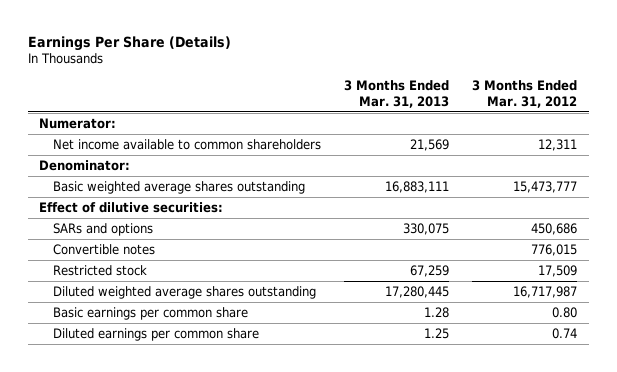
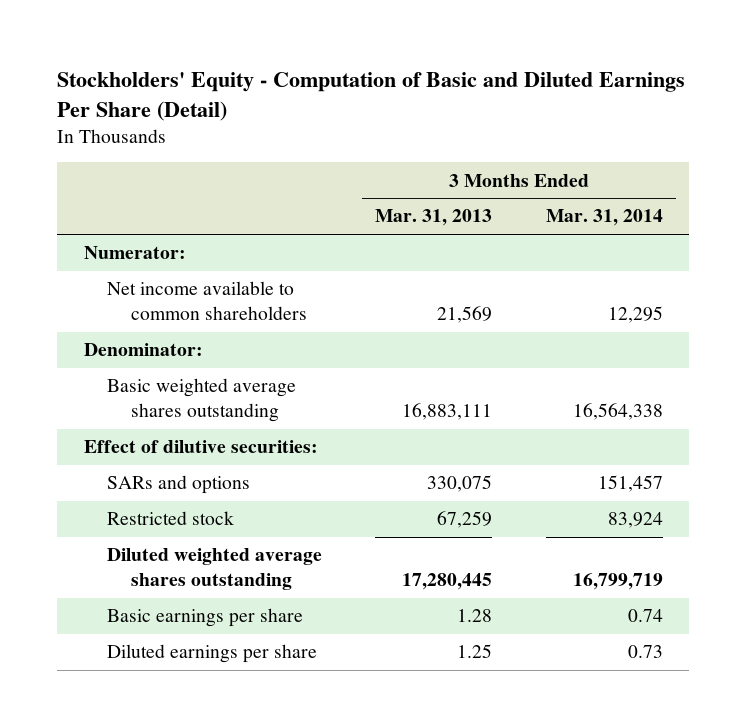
- Earnings Per Share (Details)
+ Stockholders' Equity - Computation of Basic and Diluted Earnings Per Share (Detail)
- | 3 Months Ended Mar. 31, 2013 | 3 Months Ended Mar. 31, 2012
+ | 3 Months Ended Mar. 31, 2013 | 3 Months Ended Mar. 31, 2014
- Convertible notes | | 776,015
- Basic earnings per common share | 1.28 | 0.80
- Diluted earnings per common share | 1.25 | 0.74
+ Basic earnings per share | 1.28 | 0.74
+ Diluted earnings per share | 1.25 | 0.73

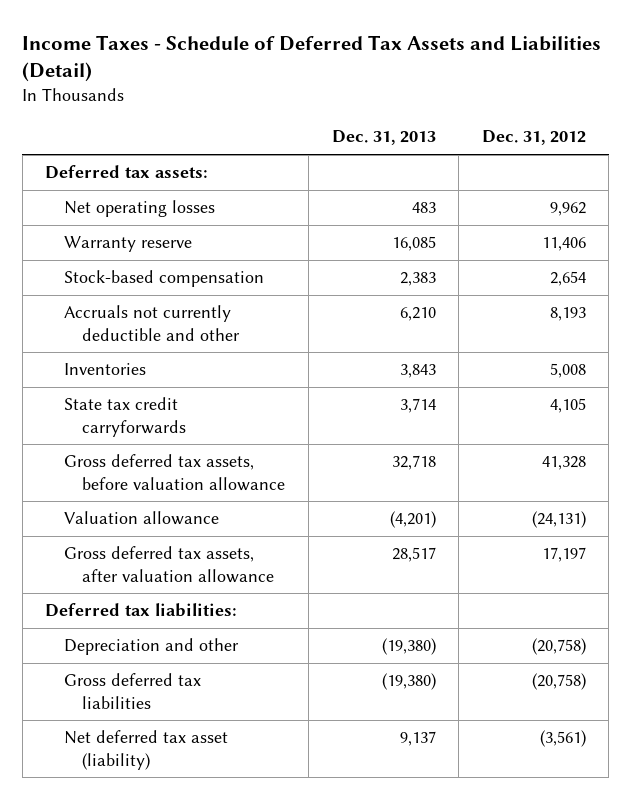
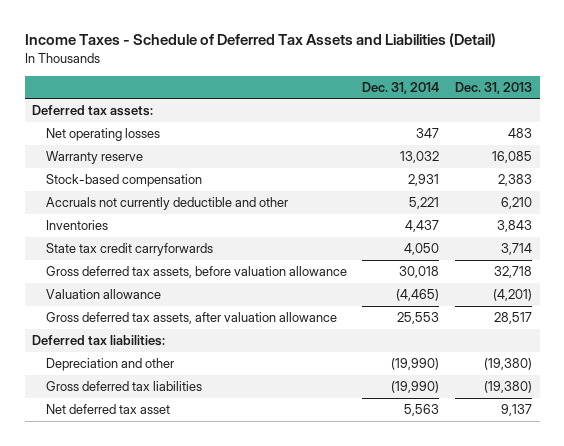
- | Dec. 31, 2013 | Dec. 31, 2012
+ | Dec. 31, 2014 | Dec. 31, 2013
- Net deferred tax asset (liability) | 9,137 | (3,561)
+ Net deferred tax asset | 5,563 | 9,137

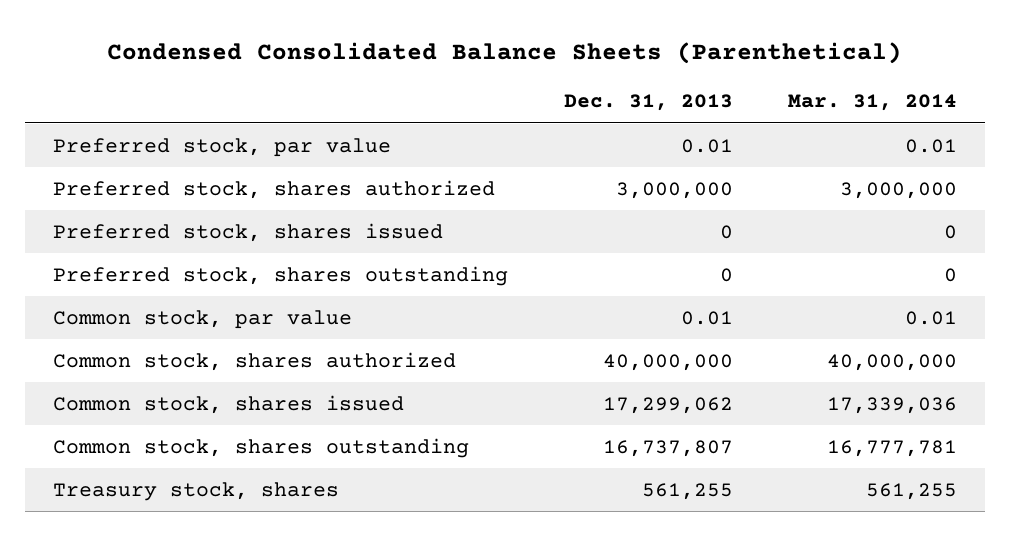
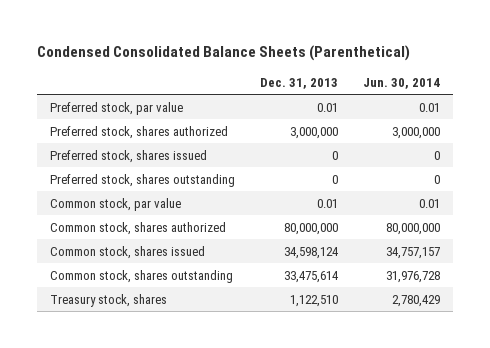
- | Dec. 31, 2013 | Mar. 31, 2014
+ | Dec. 31, 2013 | Jun. 30, 2014
- Common stock, shares authorized | 40,000,000 | 40,000,000
- Common stock, shares issued | 17,299,062 | 17,339,036
- Common stock, shares outstanding | 16,737,807 | 16,777,781
- Treasury stock, shares | 561,255 | 561,255
+ Common stock, shares authorized | 80,000,000 | 80,000,000
+ Common stock, shares issued | 34,598,124 | 34,757,157
+ Common stock, shares outstanding | 33,475,614 | 31,976,728
+ Treasury stock, shares | 1,122,510 | 2,780,429

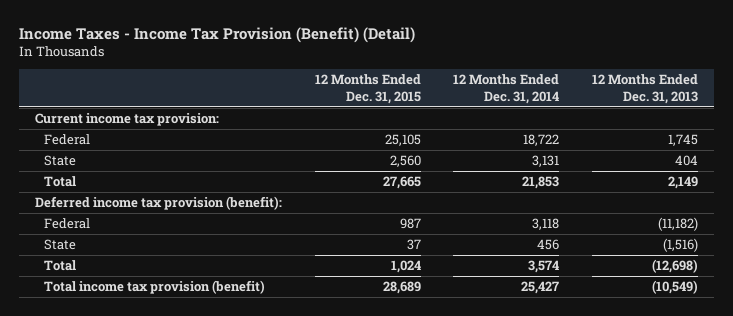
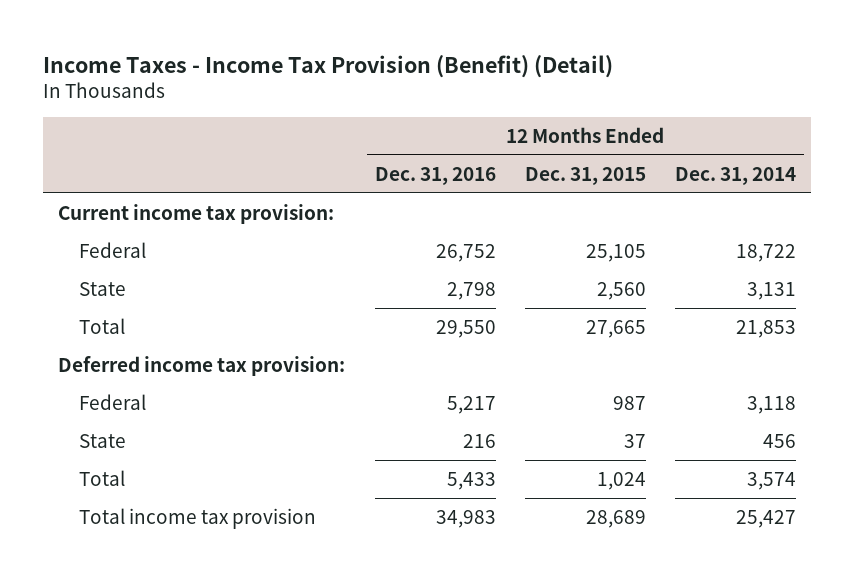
- | 12 Months Ended Dec. 31, 2015 | 12 Months Ended Dec. 31, 2014 | 12 Months Ended Dec. 31, 2013
+ | 12 Months Ended Dec. 31, 2016 | 12 Months Ended Dec. 31, 2015 | 12 Months Ended Dec. 31, 2014
- Deferred income tax provision (benefit):
+ Deferred income tax provision:
- Total income tax provision (benefit) | 28,689 | 25,427 | (10,549)
+ Total income tax provision | 34,983 | 28,689 | 25,427

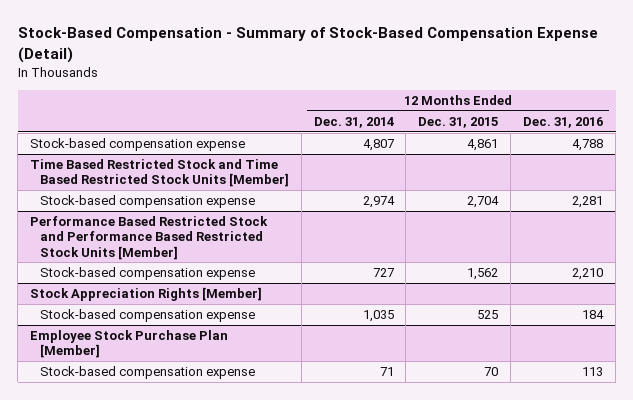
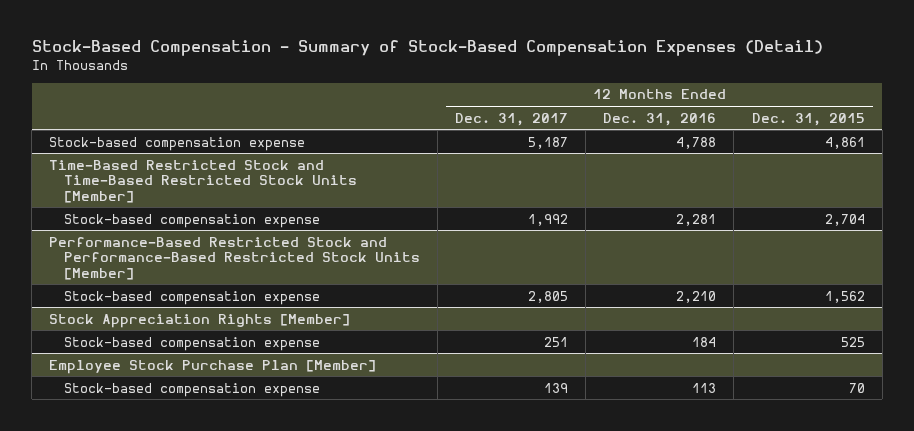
- Stock-Based Compensation - Summary of Stock-Based Compensation Expense (Detail)
+ Stock-Based Compensation - Summary of Stock-Based Compensation Expenses (Detail)
- | 12 Months Ended Dec. 31, 2014 | 12 Months Ended Dec. 31, 2015 | 12 Months Ended Dec. 31, 2016
+ | 12 Months Ended Dec. 31, 2017 | 12 Months Ended Dec. 31, 2016 | 12 Months Ended Dec. 31, 2015
- Time Based Restricted Stock and Time Based Restricted Stock Units [Member]
+ Time-Based Restricted Stock and Time-Based Restricted Stock Units [Member]
- Performance Based Restricted Stock and Performance Based Restricted Stock Units [Member]
+ Performance-Based Restricted Stock and Performance-Based Restricted Stock Units [Member]

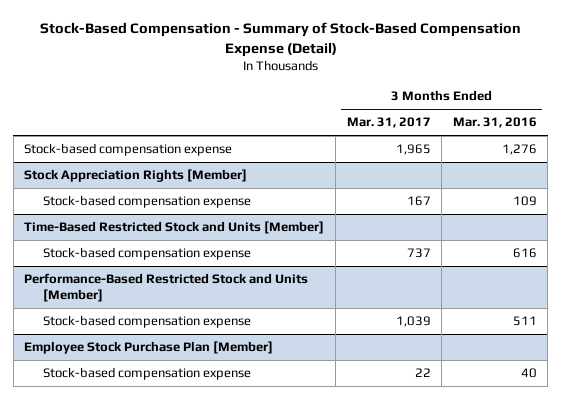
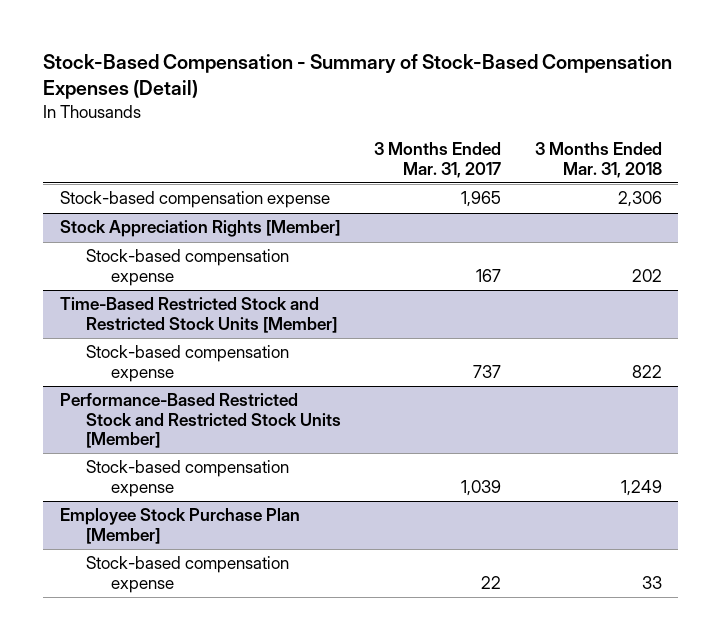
- Stock-Based Compensation - Summary of Stock-Based Compensation Expense (Detail)
+ Stock-Based Compensation - Summary of Stock-Based Compensation Expenses (Detail)
- | 3 Months Ended Mar. 31, 2017 | 3 Months Ended Mar. 31, 2016
+ | 3 Months Ended Mar. 31, 2017 | 3 Months Ended Mar. 31, 2018
- Time-Based Restricted Stock and Units [Member]
+ Time-Based Restricted Stock and Restricted Stock Units [Member]
- Performance-Based Restricted Stock and Units [Member]
+ Performance-Based Restricted Stock and Restricted Stock Units [Member]

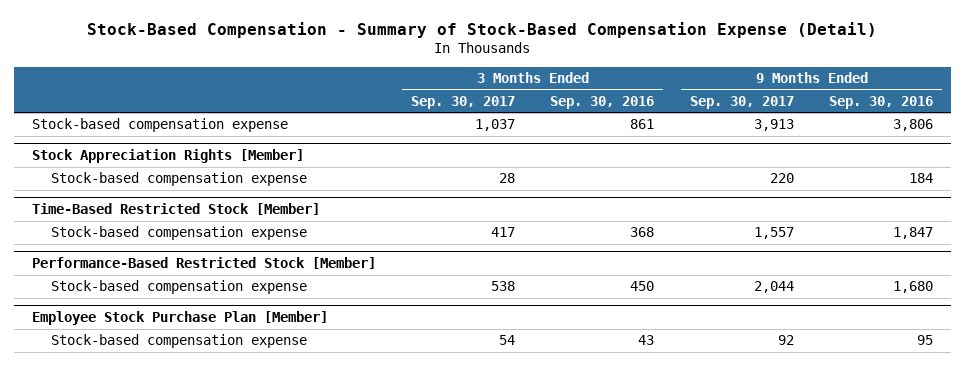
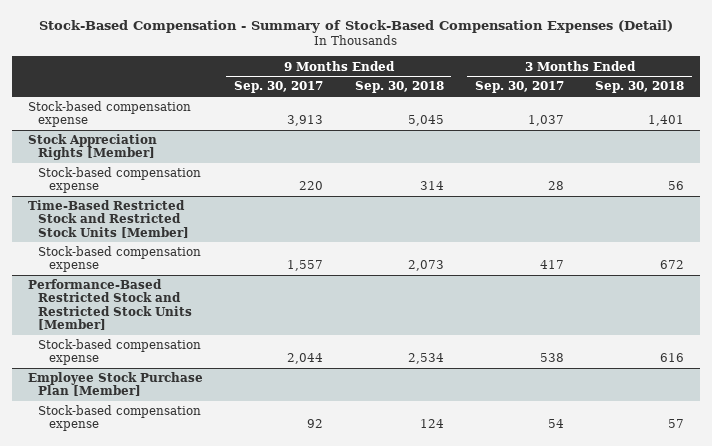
- Stock-Based Compensation - Summary of Stock-Based Compensation Expense (Detail)
+ Stock-Based Compensation - Summary of Stock-Based Compensation Expenses (Detail)
- | 3 Months Ended Sep. 30, 2017 | 3 Months Ended Sep. 30, 2016 | 9 Months Ended Sep. 30, 2017 | 9 Months Ended Sep. 30, 2016
+ | 9 Months Ended Sep. 30, 2017 | 9 Months Ended Sep. 30, 2018 | 3 Months Ended Sep. 30, 2017 | 3 Months Ended Sep. 30, 2018
- Time-Based Restricted Stock [Member]
+ Time-Based Restricted Stock and Restricted Stock Units [Member]
- Performance-Based Restricted Stock [Member]
+ Performance-Based Restricted Stock and Restricted Stock Units [Member]

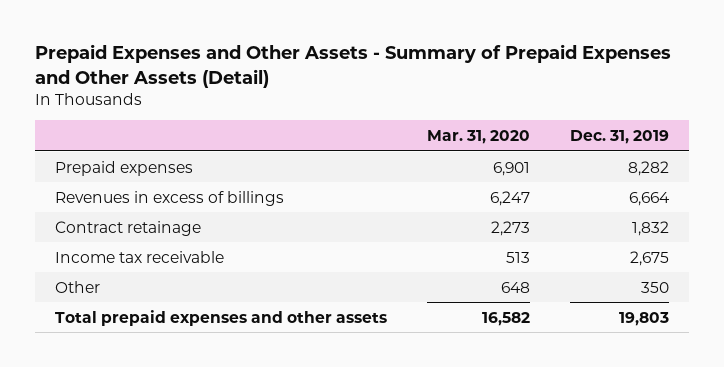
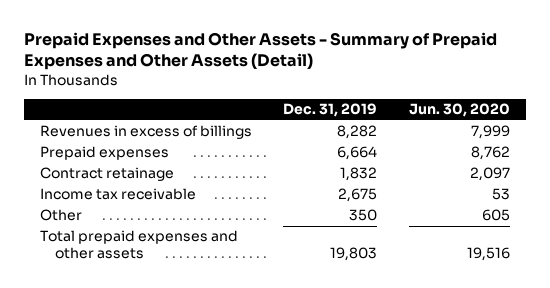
- | Mar. 31, 2020 | Dec. 31, 2019
+ | Dec. 31, 2019 | Jun. 30, 2020
- Prepaid expenses | 6,901 | 8,282
- Revenues in excess of billings | 6,247 | 6,664
+ Revenues in excess of billings | 8,282 | 7,999
+ Prepaid expenses | 6,664 | 8,762

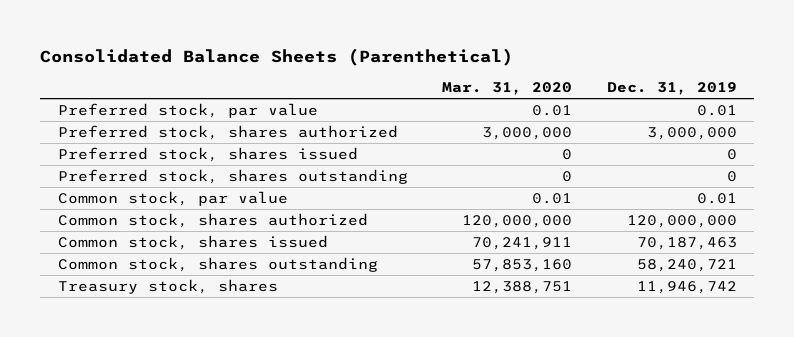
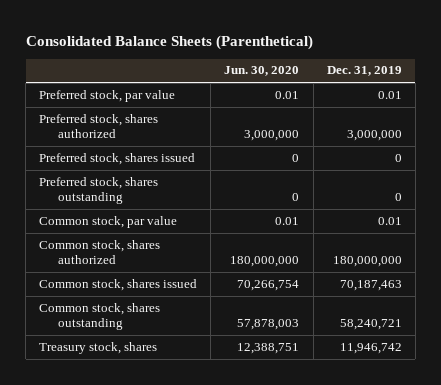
- | Mar. 31, 2020 | Dec. 31, 2019
+ | Jun. 30, 2020 | Dec. 31, 2019
- Common stock, shares authorized | 120,000,000 | 120,000,000
+ Common stock, shares authorized | 180,000,000 | 180,000,000

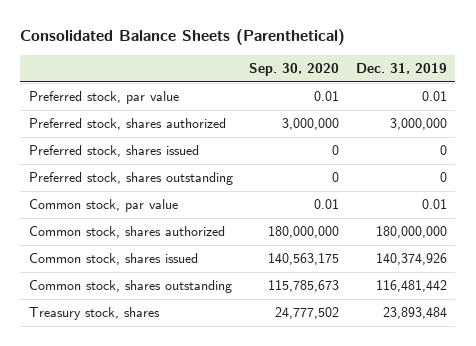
- | Jun. 30, 2020 | Dec. 31, 2019
+ | Sep. 30, 2020 | Dec. 31, 2019
- Common stock, shares issued | 70,266,754 | 70,187,463
- Common stock, shares outstanding | 57,878,003 | 58,240,721
- Treasury stock, shares | 12,388,751 | 11,946,742
+ Common stock, shares issued | 140,563,175 | 140,374,926
+ Common stock, shares outstanding | 115,785,673 | 116,481,442
+ Treasury stock, shares | 24,777,502 | 23,893,484

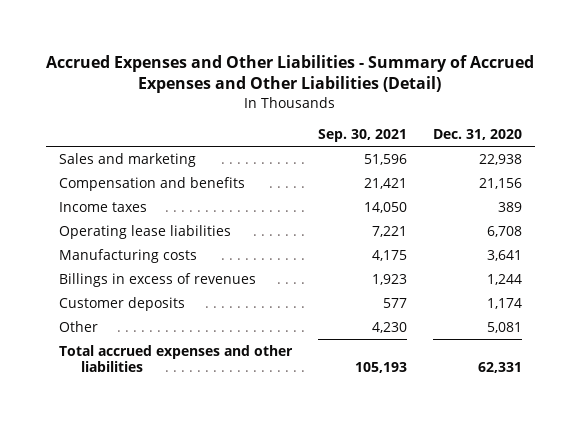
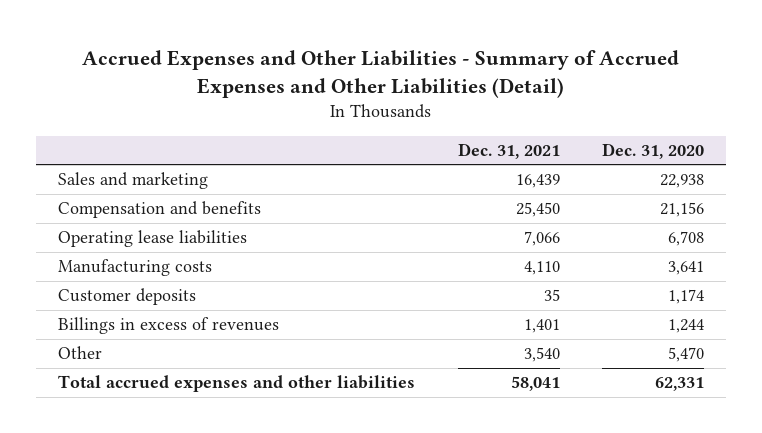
- | Sep. 30, 2021 | Dec. 31, 2020
+ | Dec. 31, 2021 | Dec. 31, 2020
- Income taxes | 14,050 | 389
- Other | 4,230 | 5,081
moved down: Billings in excess of revenues | 1,401 | 1,244
+ Other | 3,540 | 5,470

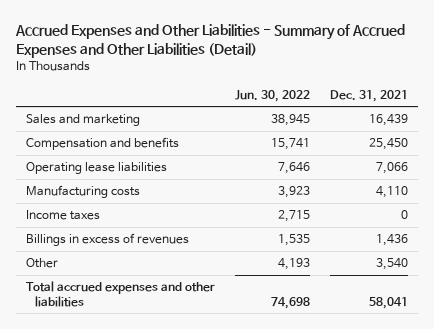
- | Dec. 31, 2021 | Dec. 31, 2020
+ | Jun. 30, 2022 | Dec. 31, 2021
- Customer deposits | 35 | 1,174
- Billings in excess of revenues | 1,401 | 1,244
+ Income taxes | 2,715 | 0
+ Billings in excess of revenues | 1,535 | 1,436

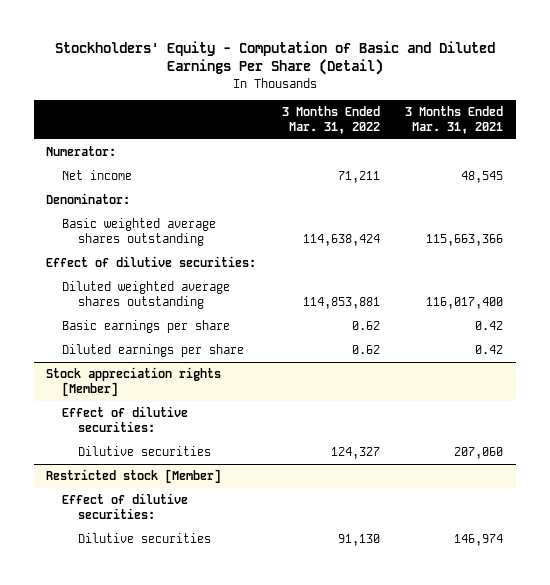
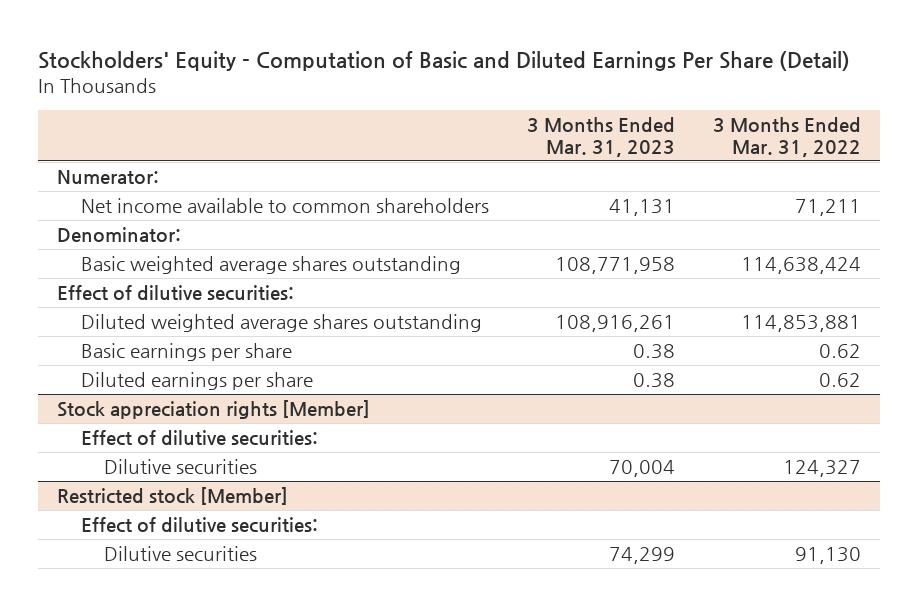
- | 3 Months Ended Mar. 31, 2022 | 3 Months Ended Mar. 31, 2021
+ | 3 Months Ended Mar. 31, 2023 | 3 Months Ended Mar. 31, 2022
- Net income | 71,211 | 48,545
+ Net income available to common shareholders | 41,131 | 71,211

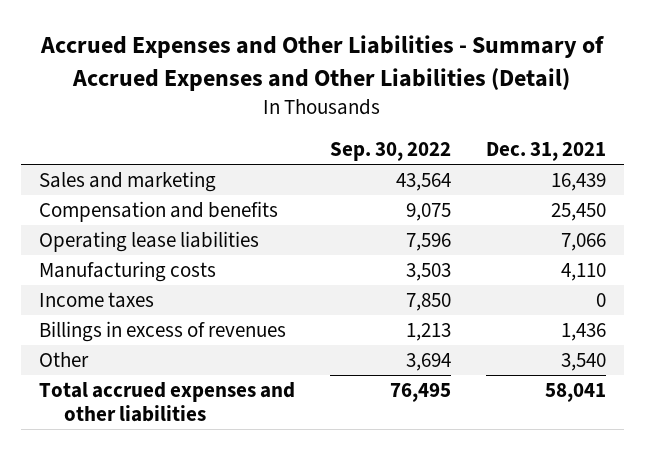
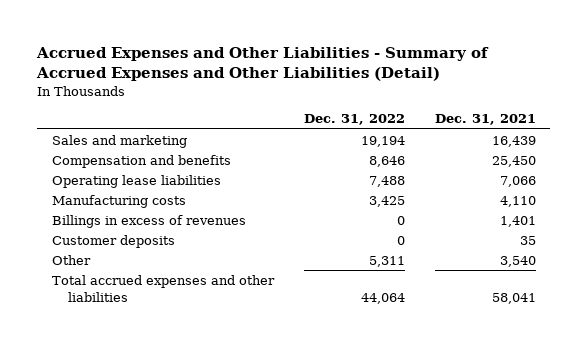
- | Sep. 30, 2022 | Dec. 31, 2021
+ | Dec. 31, 2022 | Dec. 31, 2021
- Income taxes | 7,850 | 0
- Billings in excess of revenues | 1,213 | 1,436
+ Billings in excess of revenues | 0 | 1,401
+ Customer deposits | 0 | 35

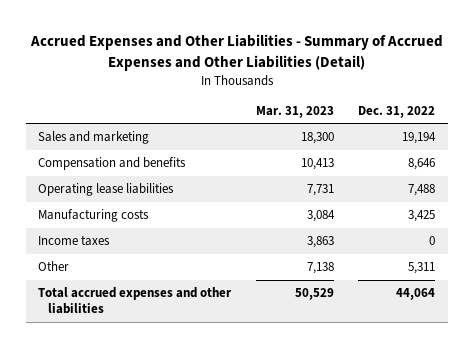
- | Dec. 31, 2022 | Dec. 31, 2021
+ | Mar. 31, 2023 | Dec. 31, 2022
- Billings in excess of revenues | 0 | 1,401
- Customer deposits | 0 | 35
+ Income taxes | 3,863 | 0

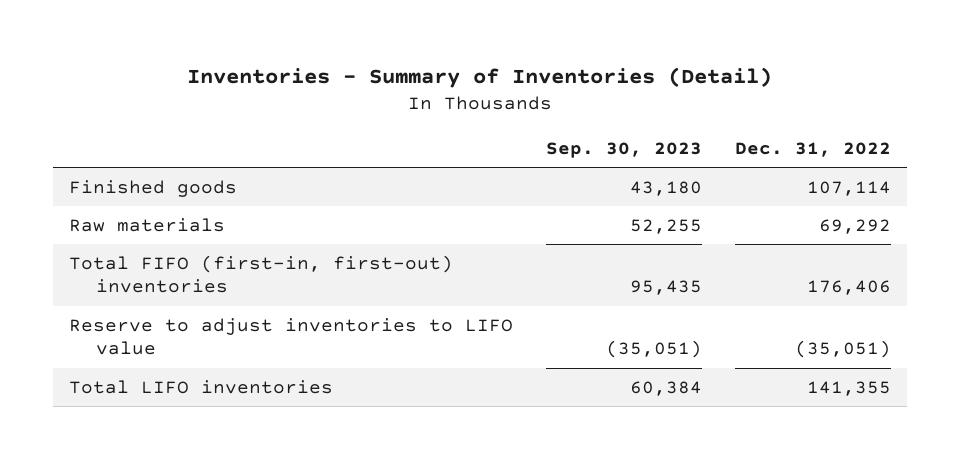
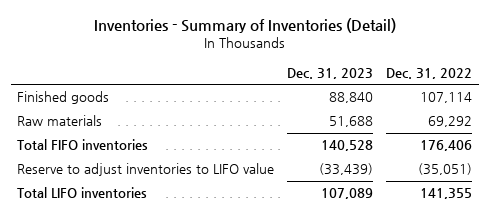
- | Sep. 30, 2023 | Dec. 31, 2022
+ | Dec. 31, 2023 | Dec. 31, 2022
- Total FIFO (first-in, first-out) inventories | 95,435 | 176,406
+ Total FIFO inventories | 140,528 | 176,406

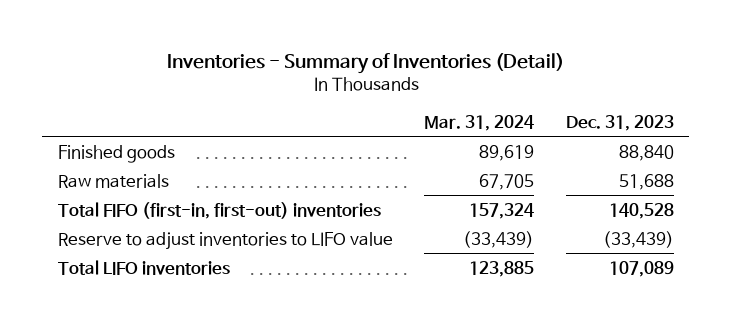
- | Dec. 31, 2023 | Dec. 31, 2022
+ | Mar. 31, 2024 | Dec. 31, 2023
- Total FIFO inventories | 140,528 | 176,406
+ Total FIFO (first-in, first-out) inventories | 157,324 | 140,528

